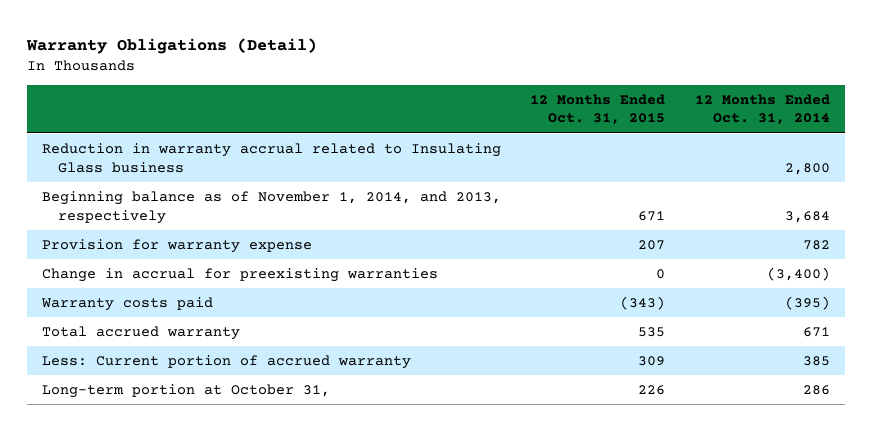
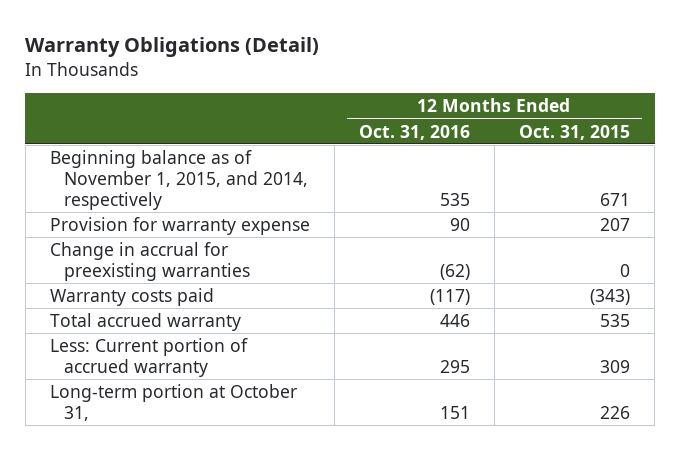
- | 12 Months Ended Oct. 31, 2015 | 12 Months Ended Oct. 31, 2014
+ | 12 Months Ended Oct. 31, 2016 | 12 Months Ended Oct. 31, 2015
- Reduction in warranty accrual related to Insulating Glass business | | 2,800
- Beginning balance as of November 1, 2014, and 2013, respectively | 671 | 3,684
+ Beginning balance as of November 1, 2015, and 2014, respectively | 535 | 671

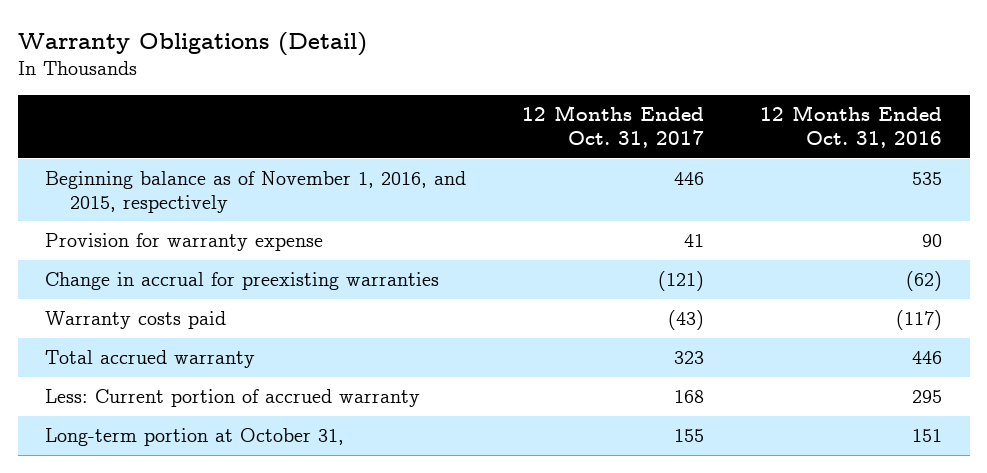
- | 12 Months Ended Oct. 31, 2016 | 12 Months Ended Oct. 31, 2015
+ | 12 Months Ended Oct. 31, 2017 | 12 Months Ended Oct. 31, 2016
- Beginning balance as of November 1, 2015, and 2014, respectively | 535 | 671
+ Beginning balance as of November 1, 2016, and 2015, respectively | 446 | 535

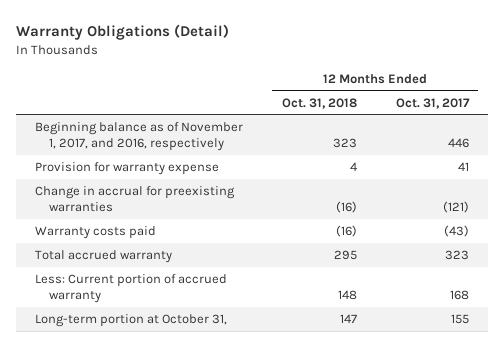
- | 12 Months Ended Oct. 31, 2017 | 12 Months Ended Oct. 31, 2016
+ | 12 Months Ended Oct. 31, 2018 | 12 Months Ended Oct. 31, 2017
- Beginning balance as of November 1, 2016, and 2015, respectively | 446 | 535
+ Beginning balance as of November 1, 2017, and 2016, respectively | 323 | 446

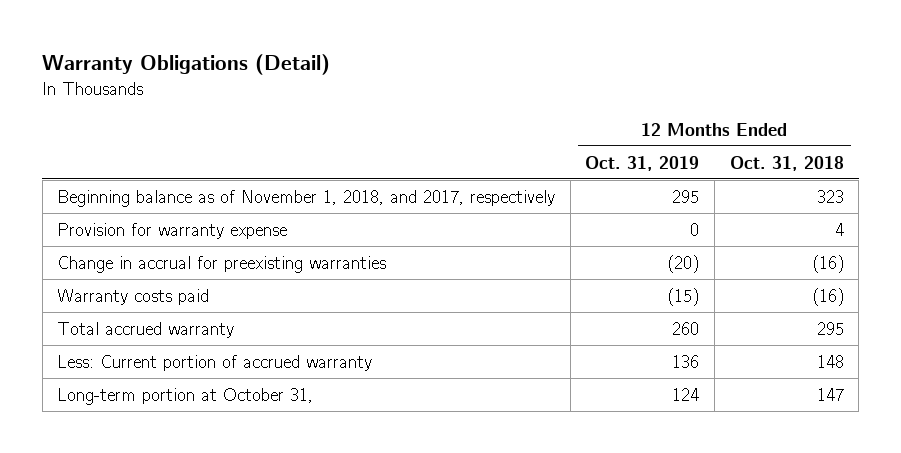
- | 12 Months Ended Oct. 31, 2018 | 12 Months Ended Oct. 31, 2017
+ | 12 Months Ended Oct. 31, 2019 | 12 Months Ended Oct. 31, 2018
- Beginning balance as of November 1, 2017, and 2016, respectively | 323 | 446
+ Beginning balance as of November 1, 2018, and 2017, respectively | 295 | 323

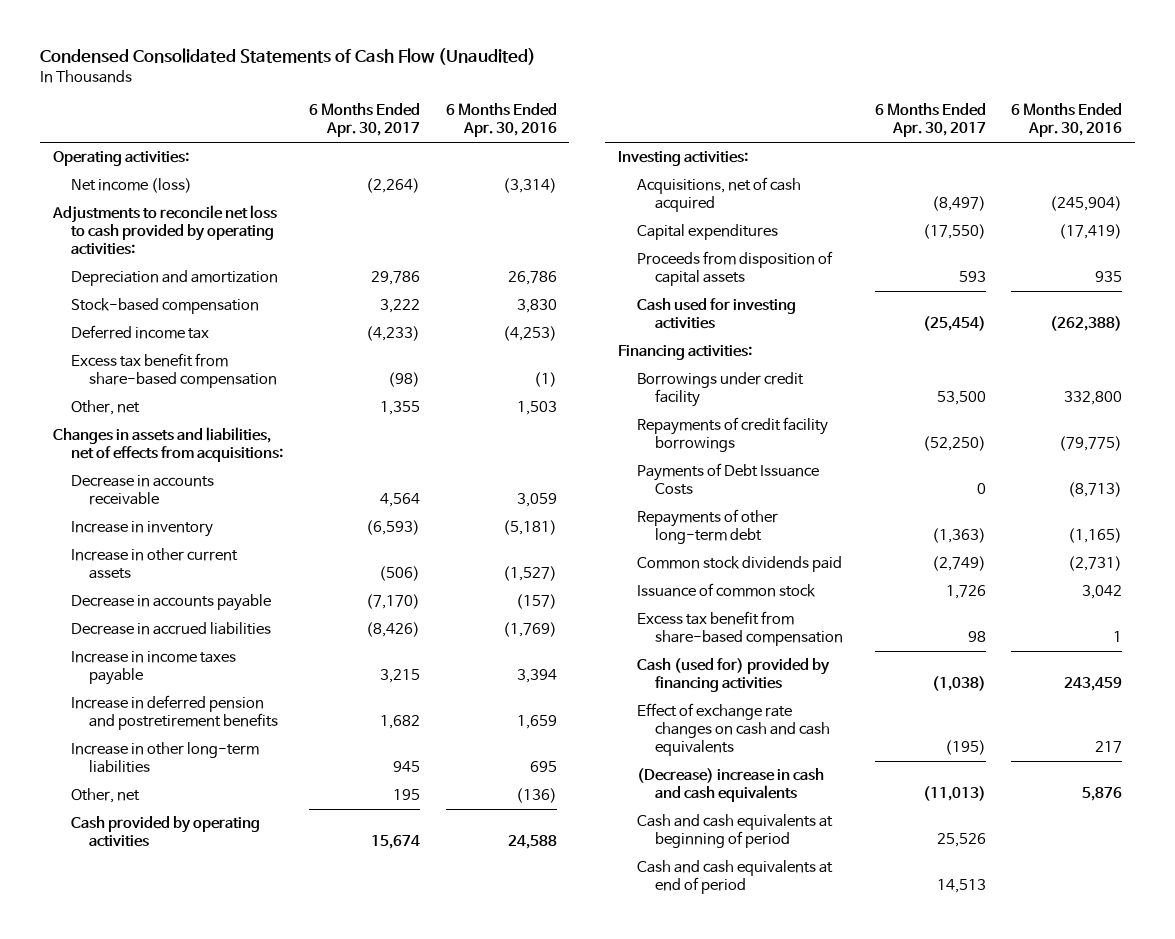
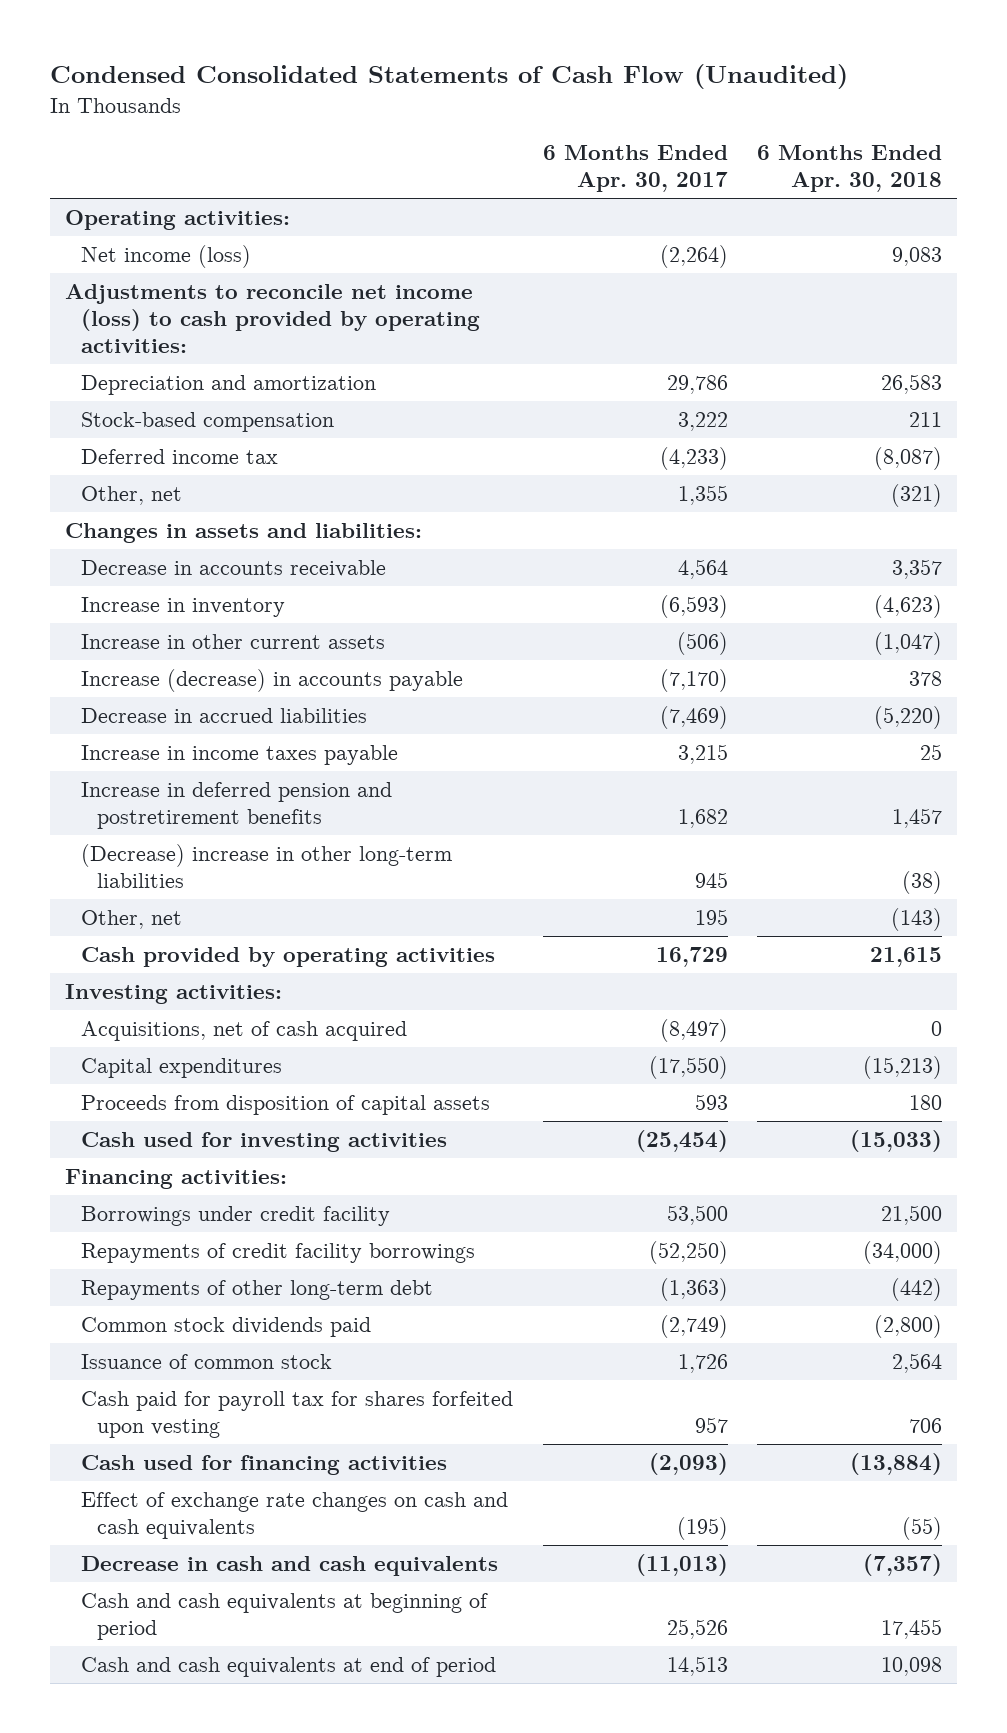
- | 6 Months Ended Apr. 30, 2017 | 6 Months Ended Apr. 30, 2016
+ | 6 Months Ended Apr. 30, 2017 | 6 Months Ended Apr. 30, 2018
- Adjustments to reconcile net loss to cash provided by operating activities:
+ Adjustments to reconcile net income (loss) to cash provided by operating activities:
- Excess tax benefit from share-based compensation | (98) | (1)
- Changes in assets and liabilities, net of effects from acquisitions:
+ Changes in assets and liabilities:
- Decrease in accounts payable | (7,170) | (157)
- Decrease in accrued liabilities | (8,426) | (1,769)
+ Increase (decrease) in accounts payable | (7,170) | 378
+ Decrease in accrued liabilities | (7,469) | (5,220)
- Increase in other long-term liabilities | 945 | 695
+ (Decrease) increase in other long-term liabilities | 945 | (38)
- Cash provided by operating activities | 15,674 | 24,588
+ Cash provided by operating activities | 16,729 | 21,615
- Payments of Debt Issuance Costs | 0 | (8,713)
- Excess tax benefit from share-based compensation | 98 | 1
- Cash (used for) provided by financing activities | (1,038) | 243,459
+ Cash paid for payroll tax for shares forfeited upon vesting | 957 | 706
+ Cash used for financing activities | (2,093) | (13,884)
- (Decrease) increase in cash and cash equivalents | (11,013) | 5,876
+ Decrease in cash and cash equivalents | (11,013) | (7,357)

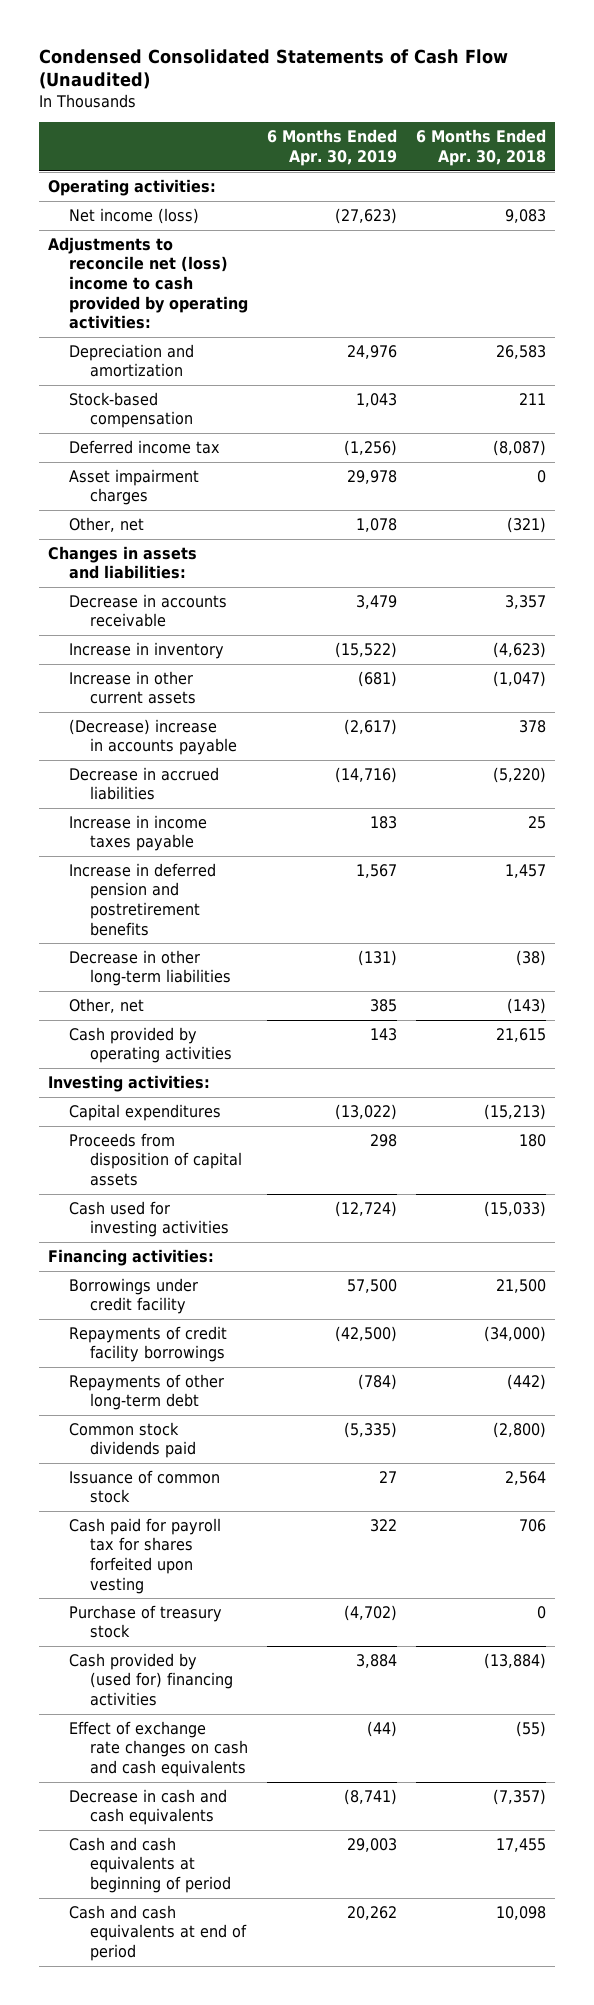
- | 6 Months Ended Apr. 30, 2017 | 6 Months Ended Apr. 30, 2018
+ | 6 Months Ended Apr. 30, 2019 | 6 Months Ended Apr. 30, 2018
- Adjustments to reconcile net income (loss) to cash provided by operating activities:
+ Adjustments to reconcile net (loss) income to cash provided by operating activities:
+ Asset impairment charges | 29,978 | 0
- Increase (decrease) in accounts payable | (7,170) | 378
+ (Decrease) increase in accounts payable | (2,617) | 378
- (Decrease) increase in other long-term liabilities | 945 | (38)
+ Decrease in other long-term liabilities | (131) | (38)
- Acquisitions, net of cash acquired | (8,497) | 0
- Cash used for financing activities | (2,093) | (13,884)
+ Purchase of treasury stock | (4,702) | 0
+ Cash provided by (used for) financing activities | 3,884 | (13,884)

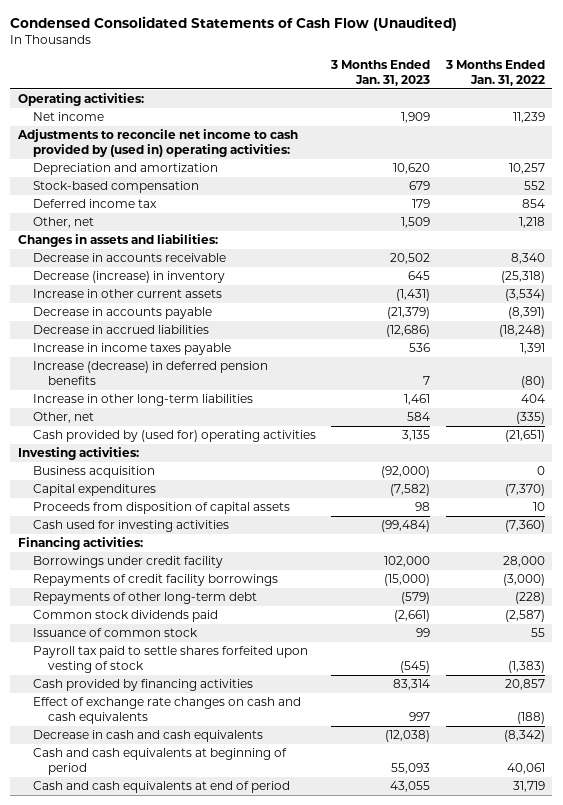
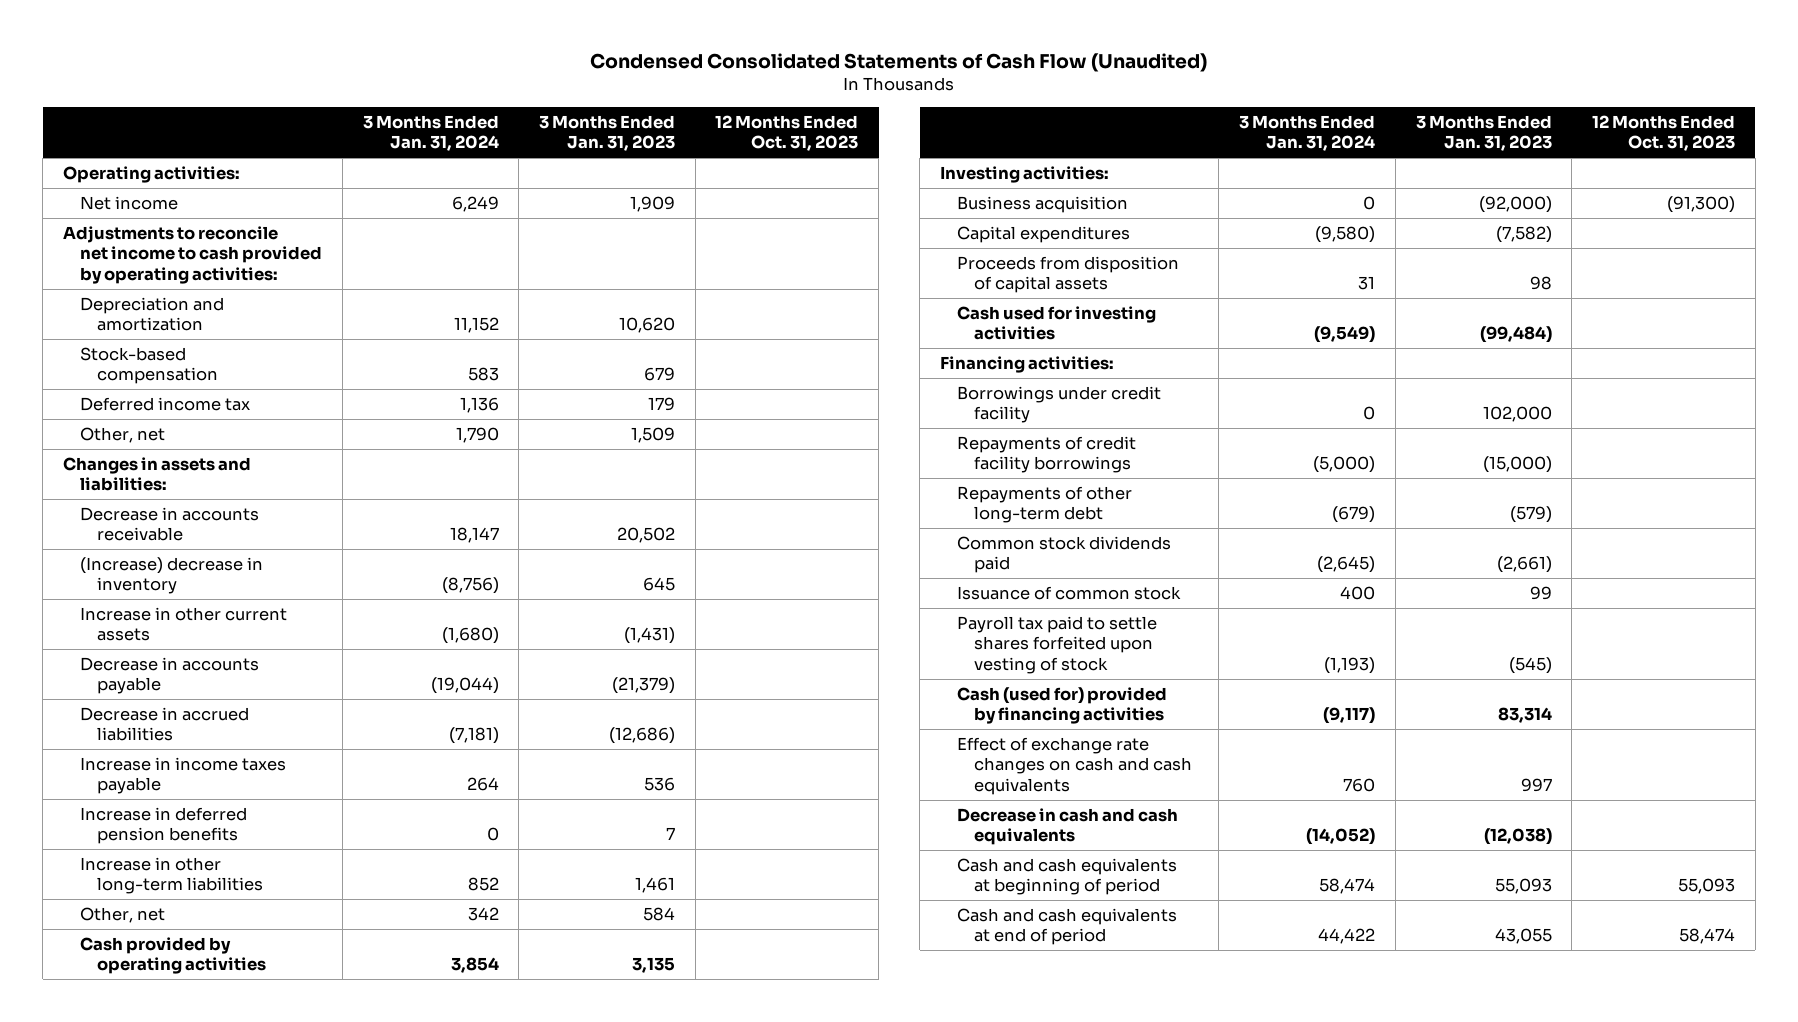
- | 3 Months Ended Jan. 31, 2023 | 3 Months Ended Jan. 31, 2022
+ | 3 Months Ended Jan. 31, 2024 | 3 Months Ended Jan. 31, 2023 | 12 Months Ended Oct. 31, 2023
- Adjustments to reconcile net income to cash provided by (used in) operating activities:
+ Adjustments to reconcile net income to cash provided by operating activities:
- Decrease (increase) in inventory | 645 | (25,318)
+ (Increase) decrease in inventory | (8,756) | 645 |
- Increase (decrease) in deferred pension benefits | 7 | (80)
+ Increase in deferred pension benefits | 0 | 7 |
- Cash provided by (used for) operating activities | 3,135 | (21,651)
+ Cash provided by operating activities | 3,854 | 3,135 |
- Cash provided by financing activities | 83,314 | 20,857
+ Cash (used for) provided by financing activities | (9,117) | 83,314 |

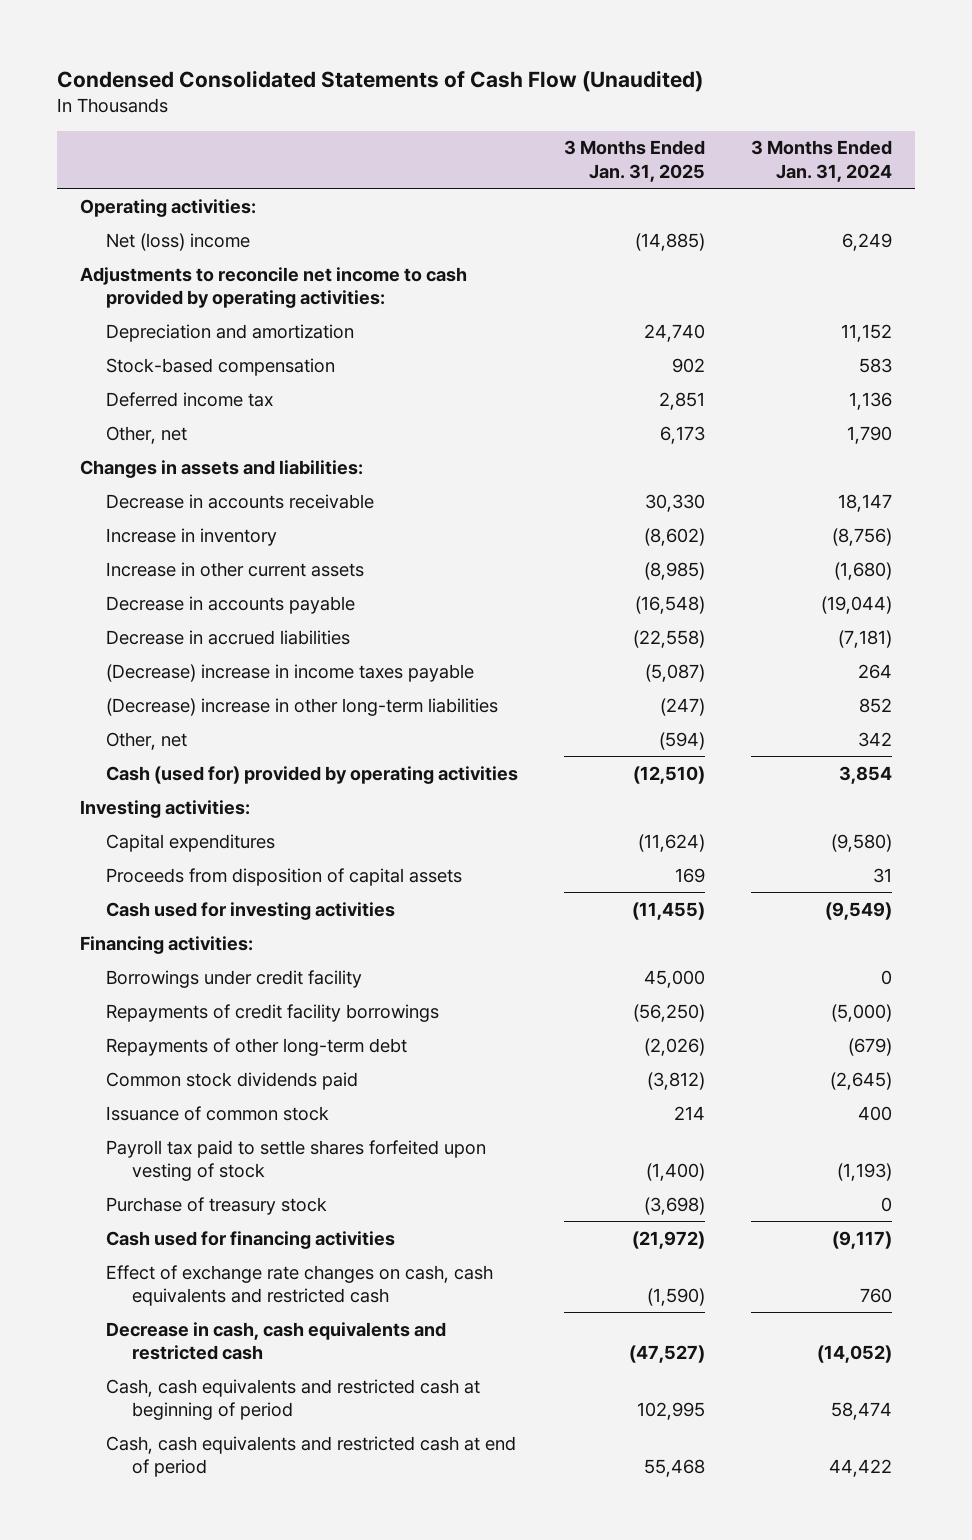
- | 3 Months Ended Jan. 31, 2024 | 3 Months Ended Jan. 31, 2023 | 12 Months Ended Oct. 31, 2023
+ | 3 Months Ended Jan. 31, 2025 | 3 Months Ended Jan. 31, 2024
- Net income | 6,249 | 1,909 |
+ Net (loss) income | (14,885) | 6,249
- (Increase) decrease in inventory | (8,756) | 645 |
+ Increase in inventory | (8,602) | (8,756)
- Increase in income taxes payable | 264 | 536 |
- Increase in deferred pension benefits | 0 | 7 |
- Increase in other long-term liabilities | 852 | 1,461 |
+ (Decrease) increase in income taxes payable | (5,087) | 264
+ (Decrease) increase in other long-term liabilities | (247) | 852
- Cash provided by operating activities | 3,854 | 3,135 |
+ Cash (used for) provided by operating activities | (12,510) | 3,854
- Business acquisition | 0 | (92,000) | (91,300)
- Cash (used for) provided by financing activities | (9,117) | 83,314 |
- Effect of exchange rate changes on cash and cash equivalents | 760 | 997 |
- Decrease in cash and cash equivalents | (14,052) | (12,038) |
- Cash and cash equivalents at beginning of period | 58,474 | 55,093 | 55,093
- Cash and cash equivalents at end of period | 44,422 | 43,055 | 58,474
+ Purchase of treasury stock | (3,698) | 0
+ Cash used for financing activities | (21,972) | (9,117)
+ Effect of exchange rate changes on cash, cash equivalents and restricted cash | (1,590) | 760
+ Decrease in cash, cash equivalents and restricted cash | (47,527) | (14,052)
+ Cash, cash equivalents and restricted cash at beginning of period | 102,995 | 58,474
+ Cash, cash equivalents and restricted cash at end of period | 55,468 | 44,422

